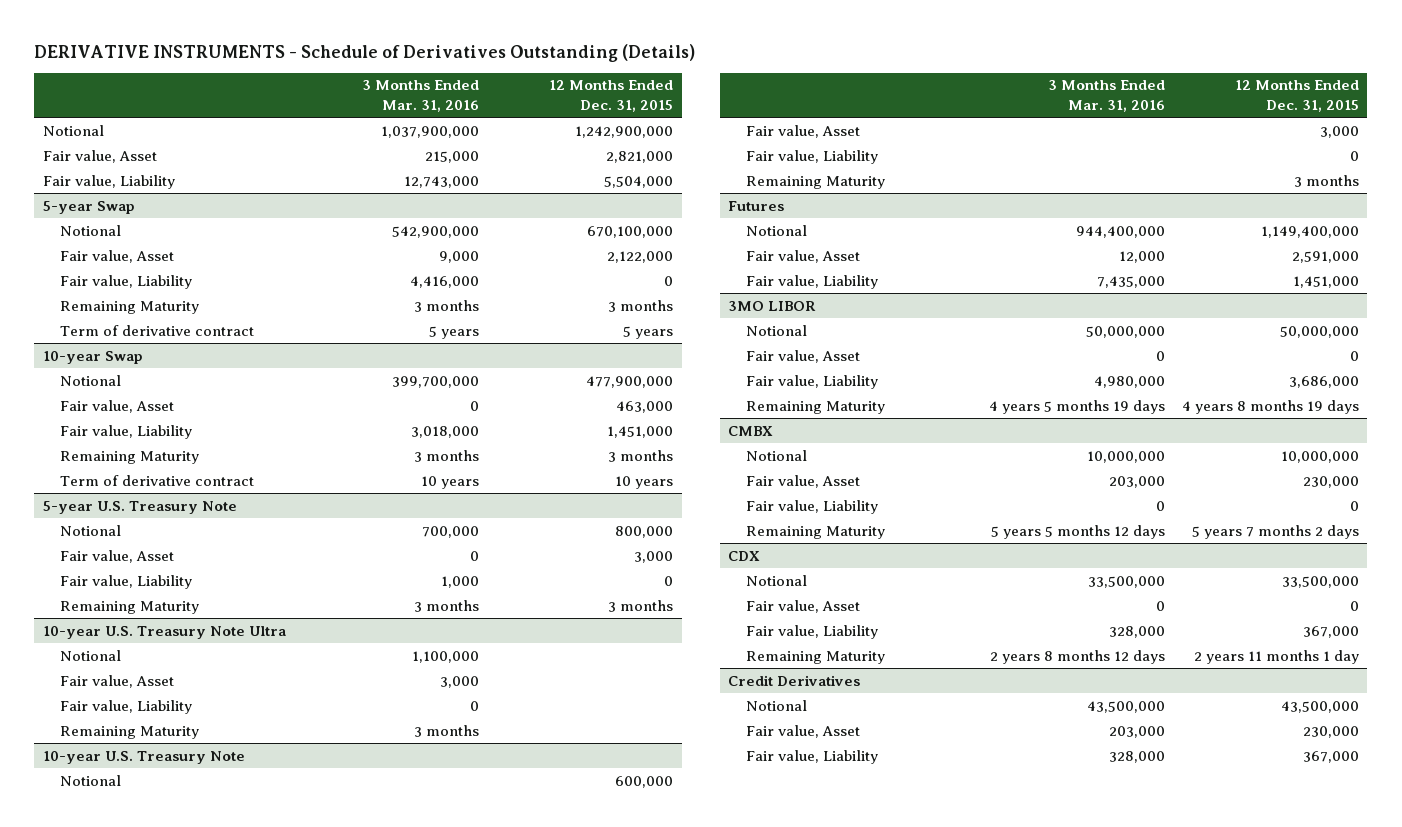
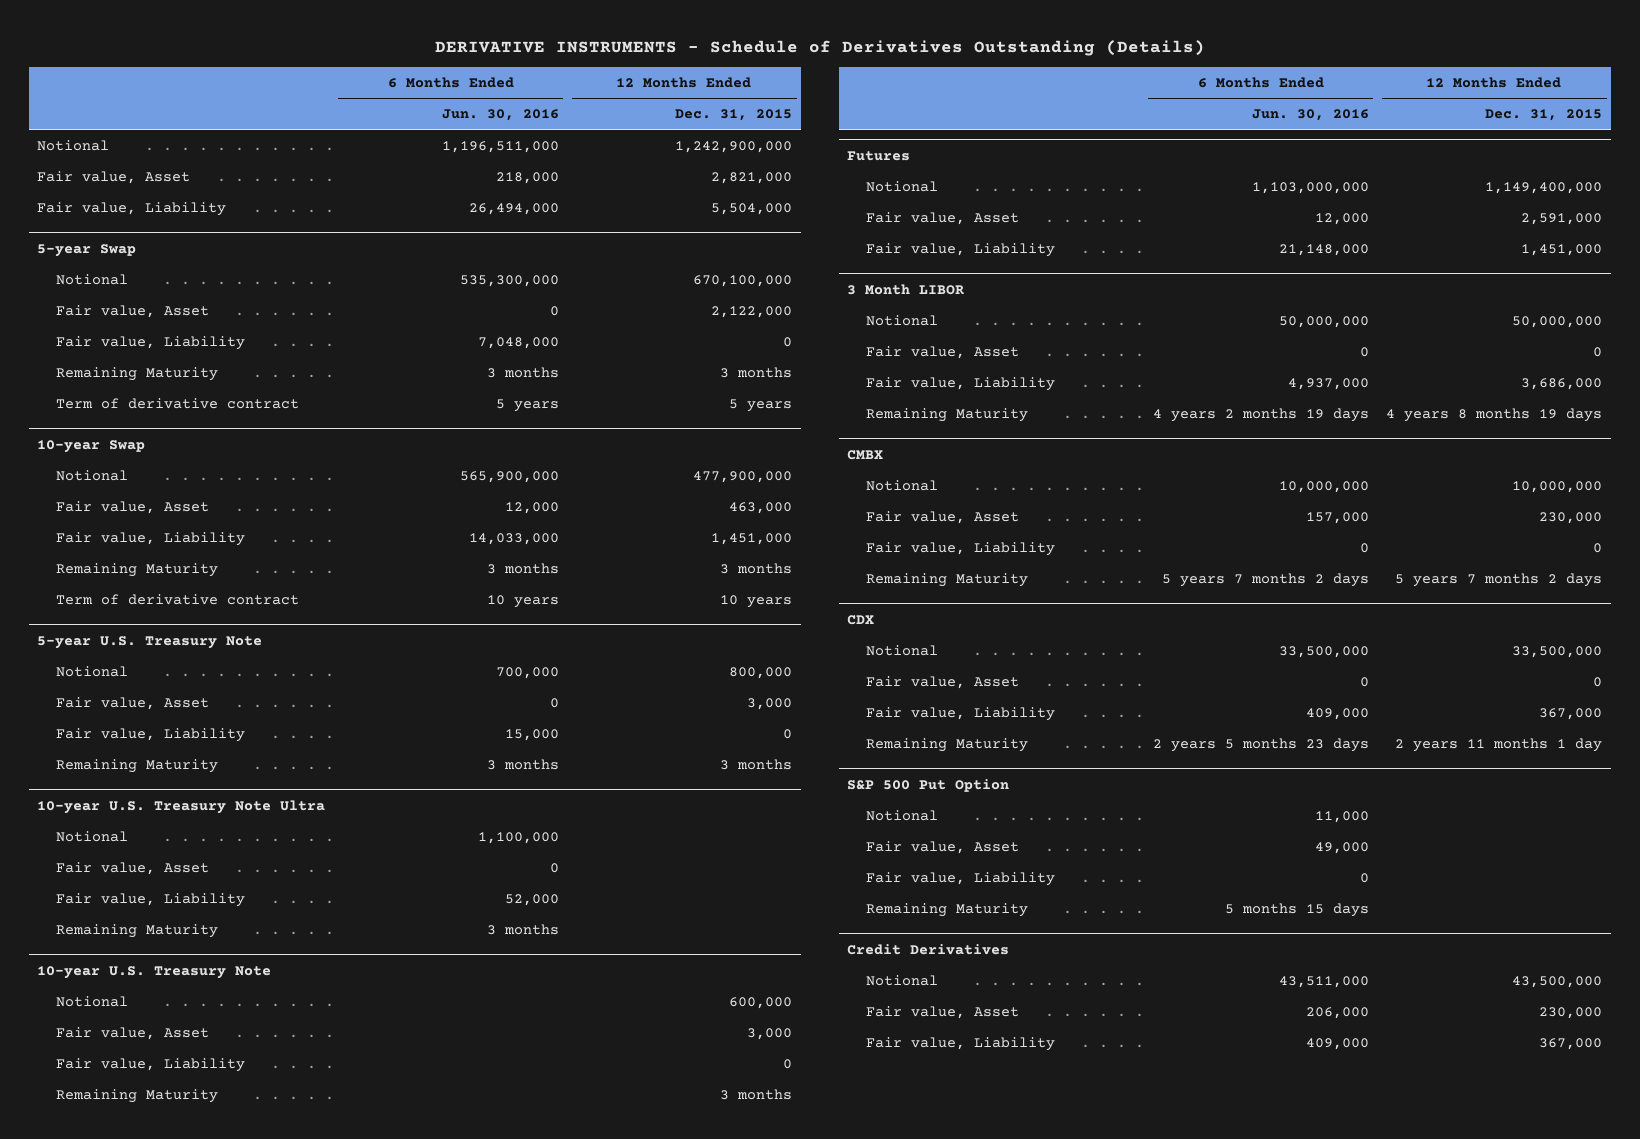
- | 3 Months Ended Mar. 31, 2016 | 12 Months Ended Dec. 31, 2015
+ | 6 Months Ended Jun. 30, 2016 | 12 Months Ended Dec. 31, 2015
- 3MO LIBOR
+ 3 Month LIBOR
+ S&P 500 Put Option
+ Notional | 11,000 |
+ Fair value, Asset | 49,000 |
+ Fair value, Liability | 0 |
+ Remaining Maturity | 5 months 15 days |

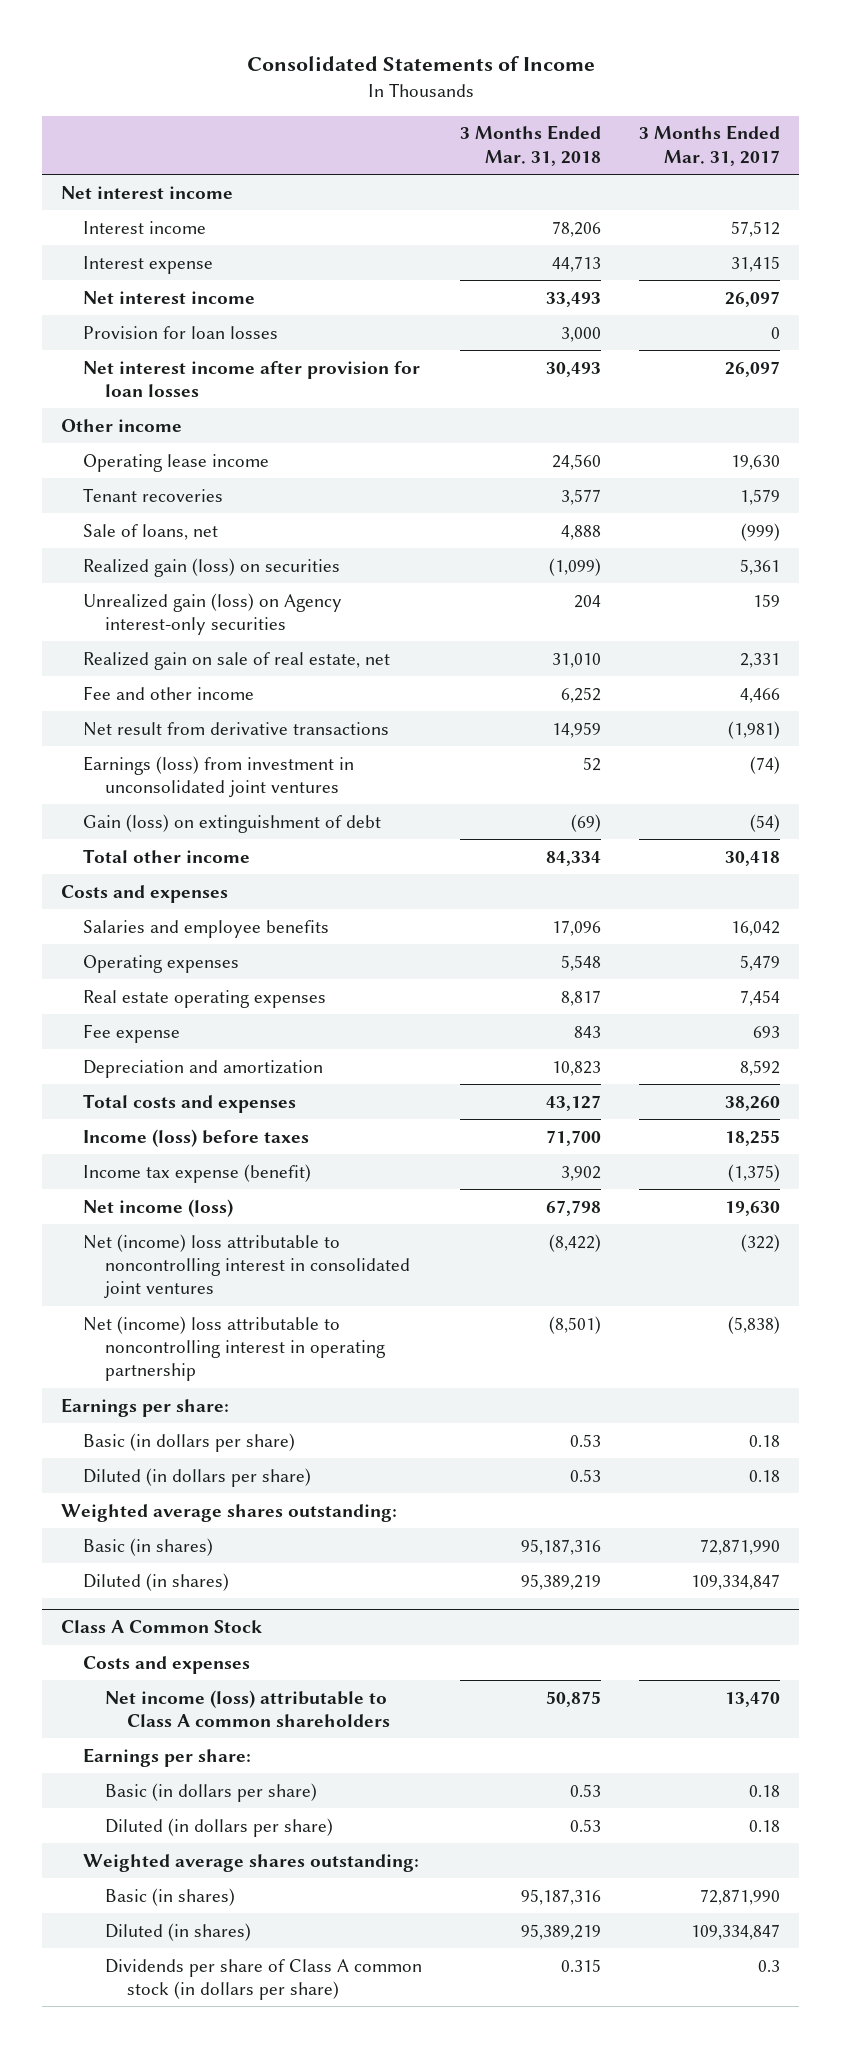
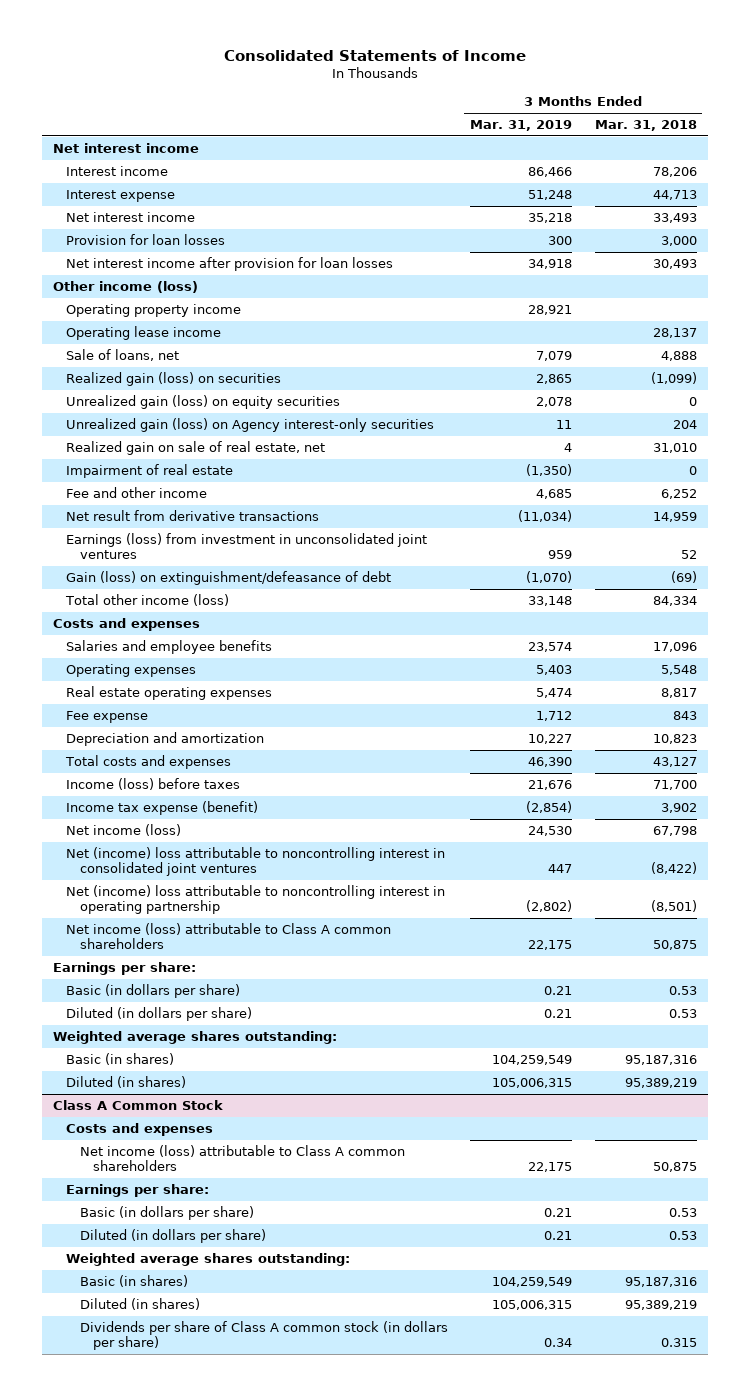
- | 3 Months Ended Mar. 31, 2018 | 3 Months Ended Mar. 31, 2017
+ | 3 Months Ended Mar. 31, 2019 | 3 Months Ended Mar. 31, 2018
- Other income
- Operating lease income | 24,560 | 19,630
- Tenant recoveries | 3,577 | 1,579
+ Other income (loss)
+ Operating property income | 28,921 |
+ Operating lease income | | 28,137
+ Unrealized gain (loss) on equity securities | 2,078 | 0
+ Impairment of real estate | (1,350) | 0
- Gain (loss) on extinguishment of debt | (69) | (54)
- Total other income | 84,334 | 30,418
+ Gain (loss) on extinguishment/defeasance of debt | (1,070) | (69)
+ Total other income (loss) | 33,148 | 84,334
+ Net income (loss) attributable to Class A common shareholders | 22,175 | 50,875

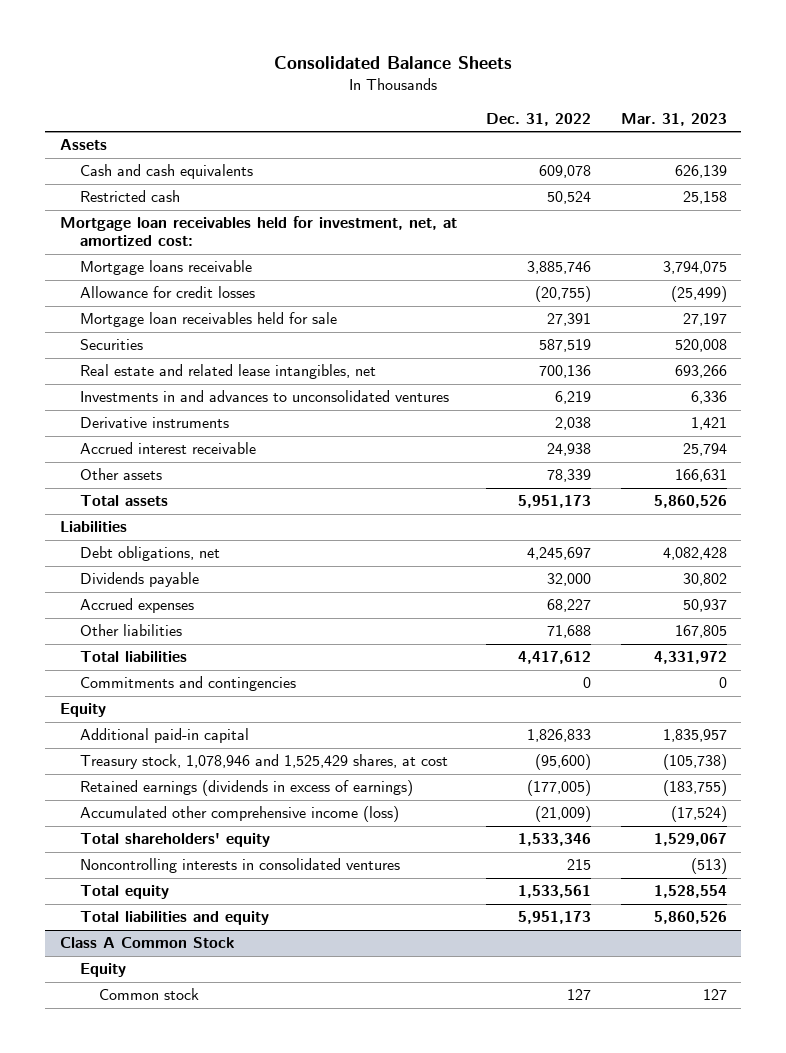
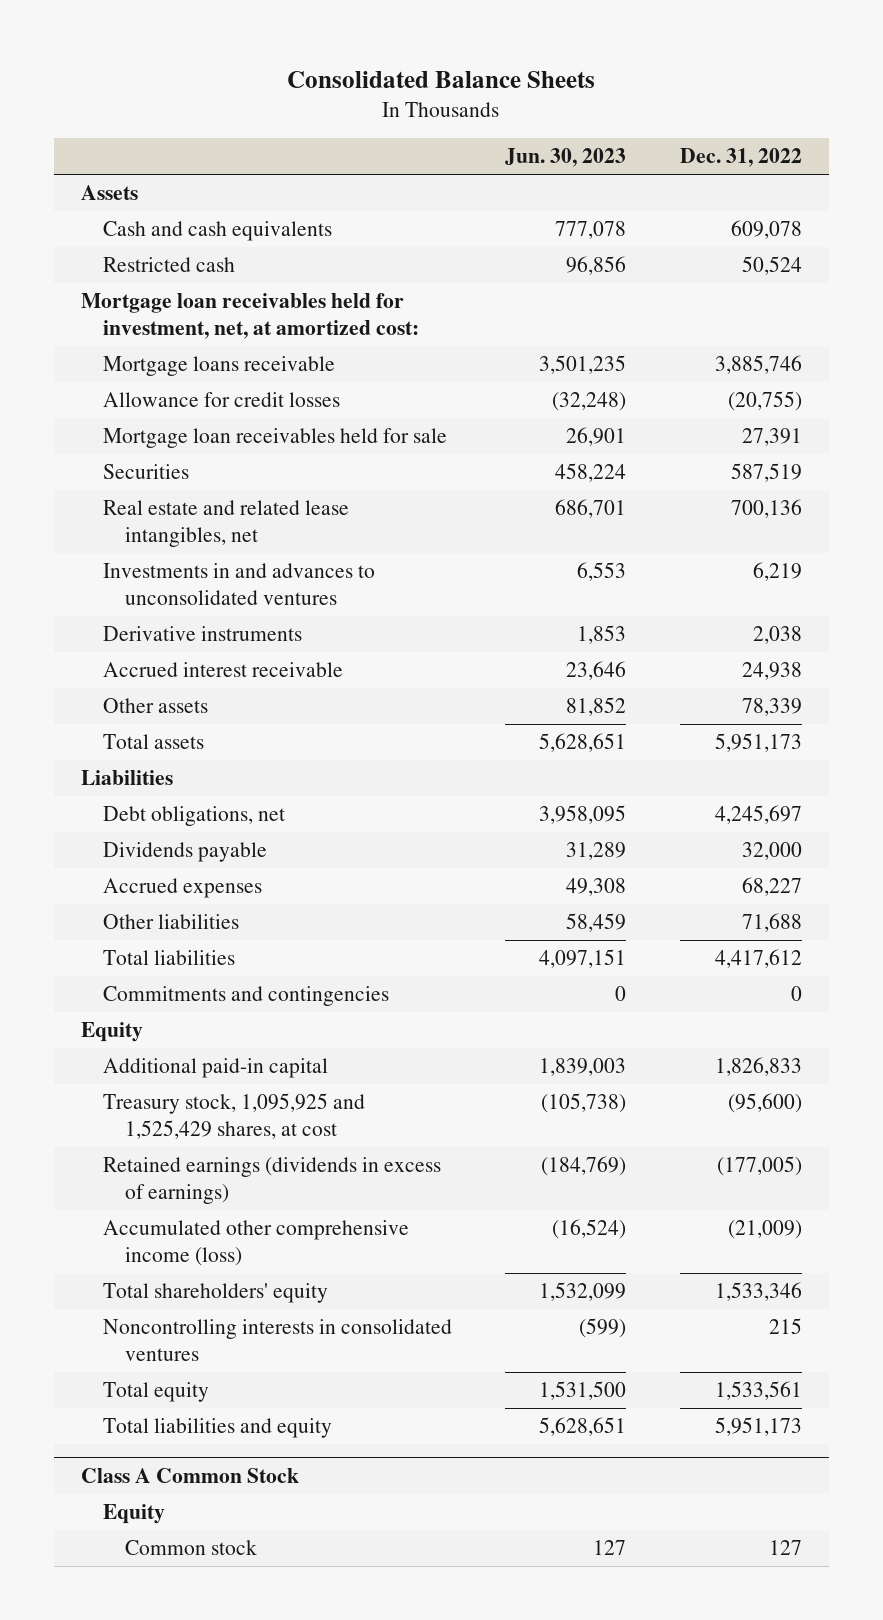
- | Dec. 31, 2022 | Mar. 31, 2023
+ | Jun. 30, 2023 | Dec. 31, 2022
- Treasury stock, 1,078,946 and 1,525,429 shares, at cost | (95,600) | (105,738)
+ Treasury stock, 1,095,925 and 1,525,429 shares, at cost | (105,738) | (95,600)

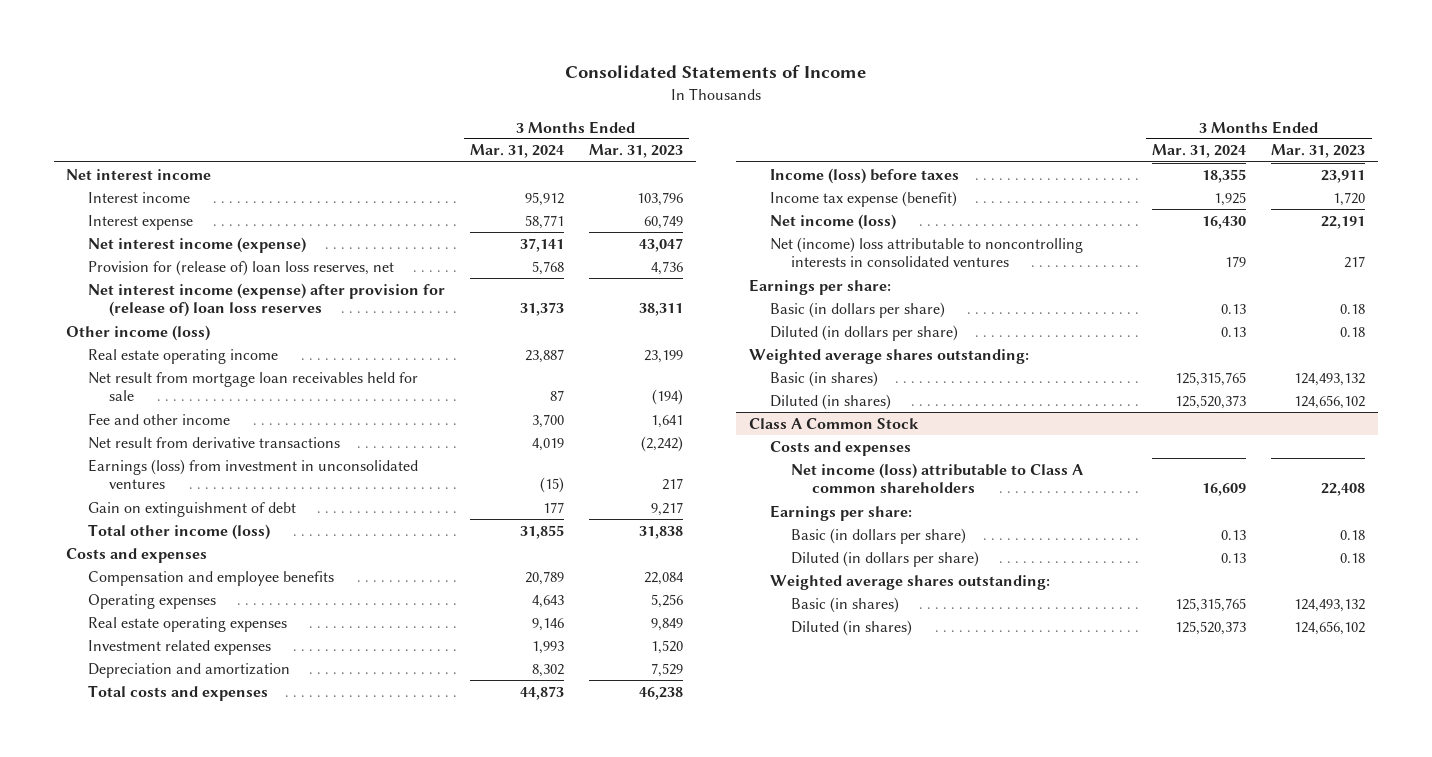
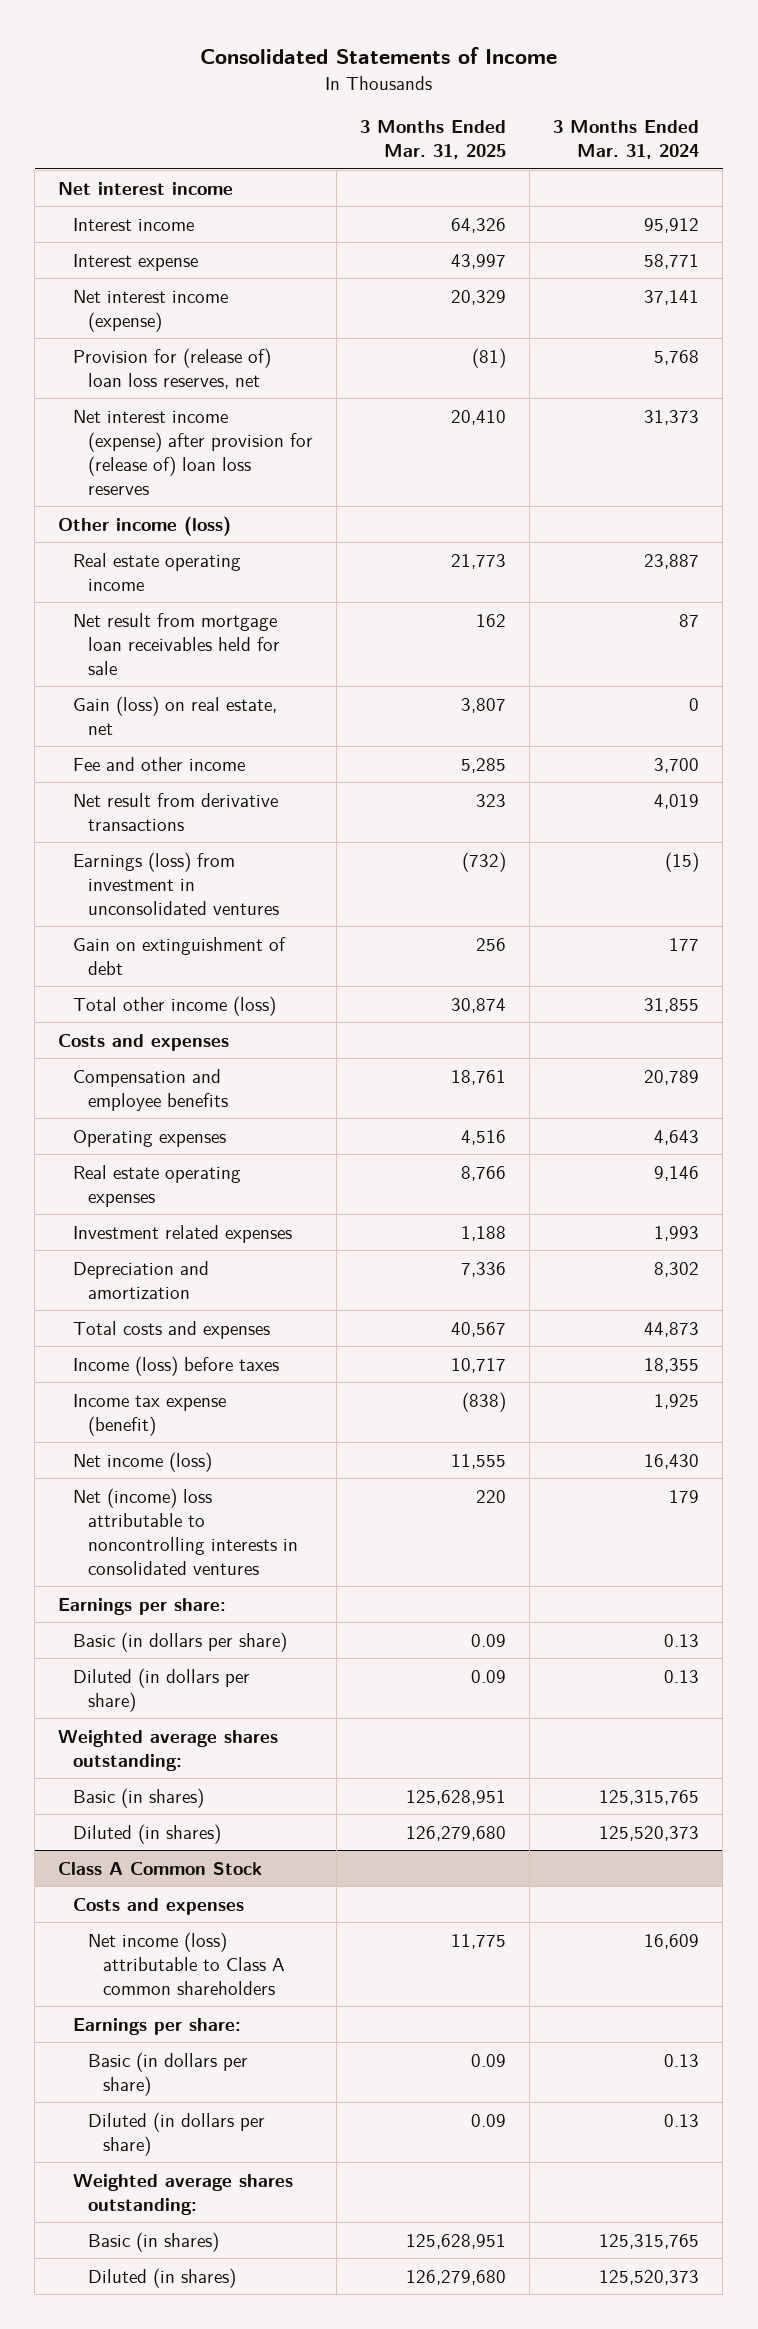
- | 3 Months Ended Mar. 31, 2024 | 3 Months Ended Mar. 31, 2023
+ | 3 Months Ended Mar. 31, 2025 | 3 Months Ended Mar. 31, 2024
+ Gain (loss) on real estate, net | 3,807 | 0

